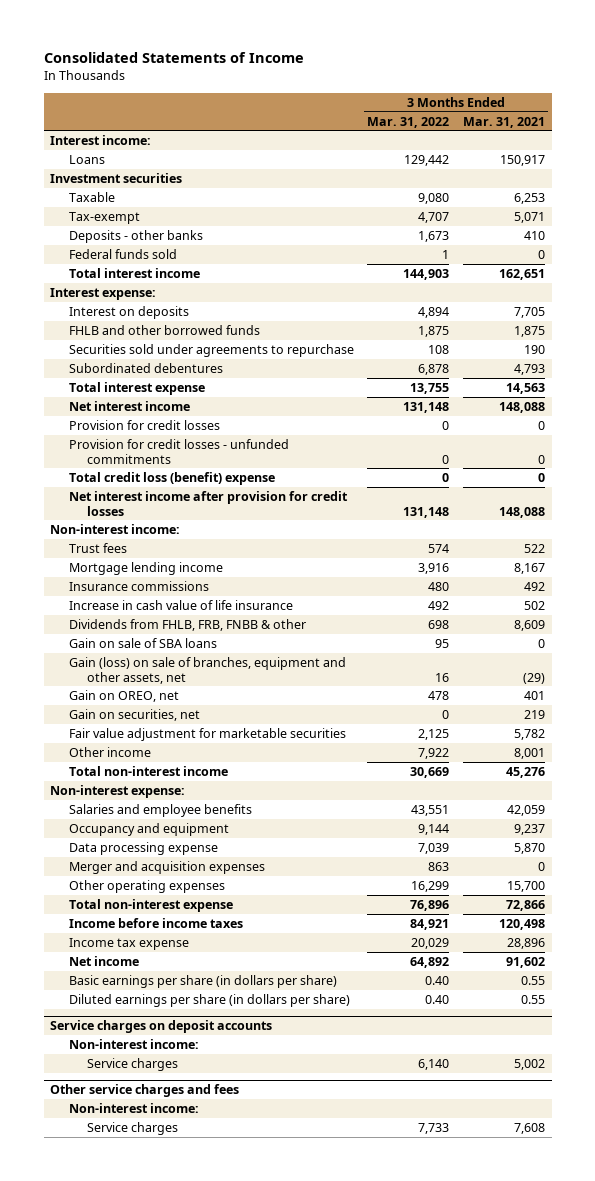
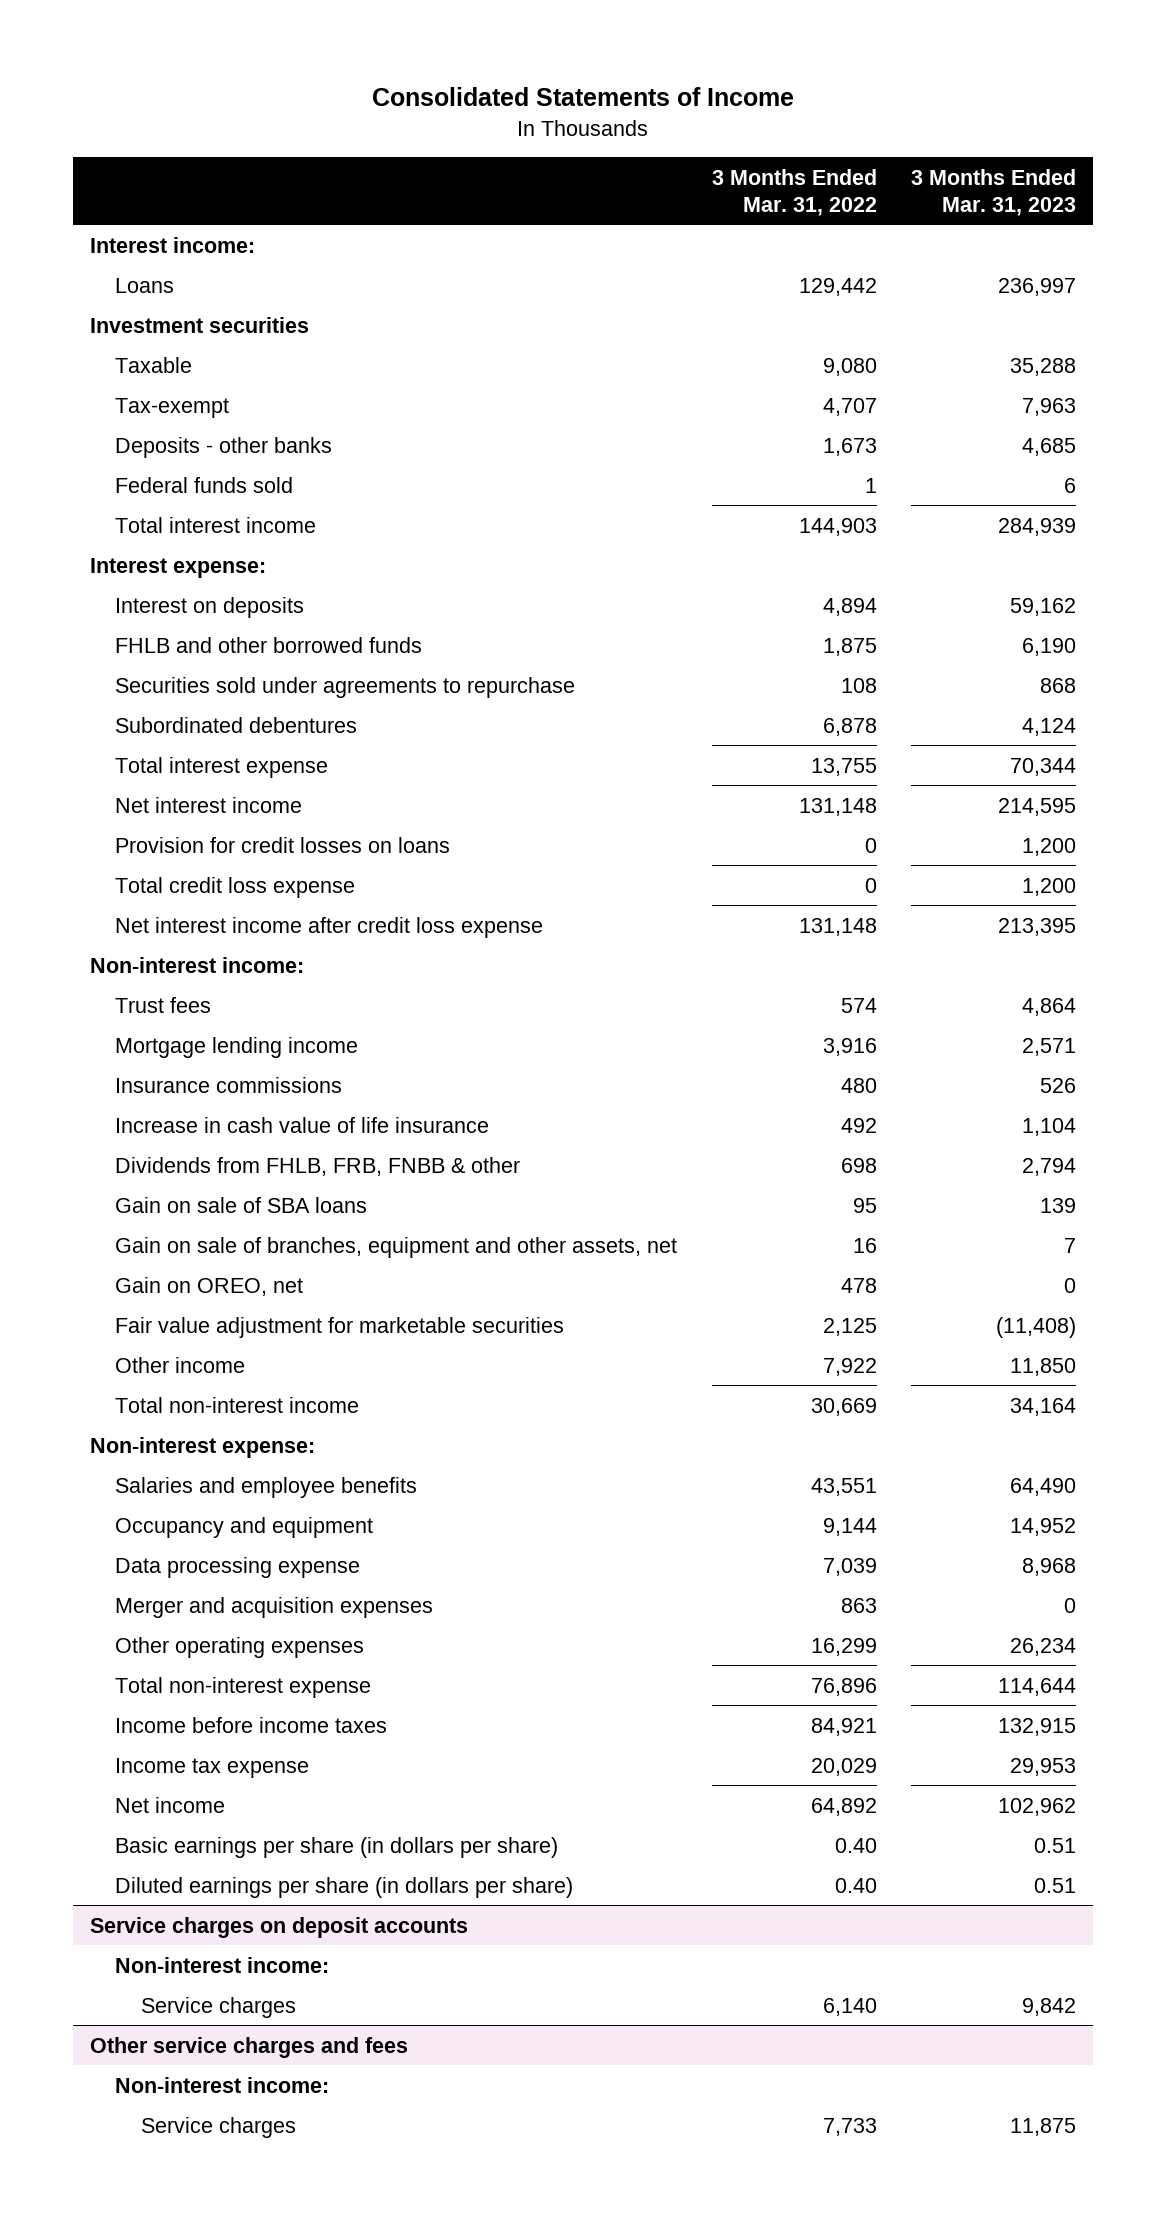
- | 3 Months Ended Mar. 31, 2022 | 3 Months Ended Mar. 31, 2021
+ | 3 Months Ended Mar. 31, 2022 | 3 Months Ended Mar. 31, 2023
- Provision for credit losses | 0 | 0
- Provision for credit losses - unfunded commitments | 0 | 0
- Total credit loss (benefit) expense | 0 | 0
- Net interest income after provision for credit losses | 131,148 | 148,088
+ Provision for credit losses on loans | 0 | 1,200
+ Total credit loss expense | 0 | 1,200
+ Net interest income after credit loss expense | 131,148 | 213,395
- Gain (loss) on sale of branches, equipment and other assets, net | 16 | (29)
+ Gain on sale of branches, equipment and other assets, net | 16 | 7
- Gain on securities, net | 0 | 219

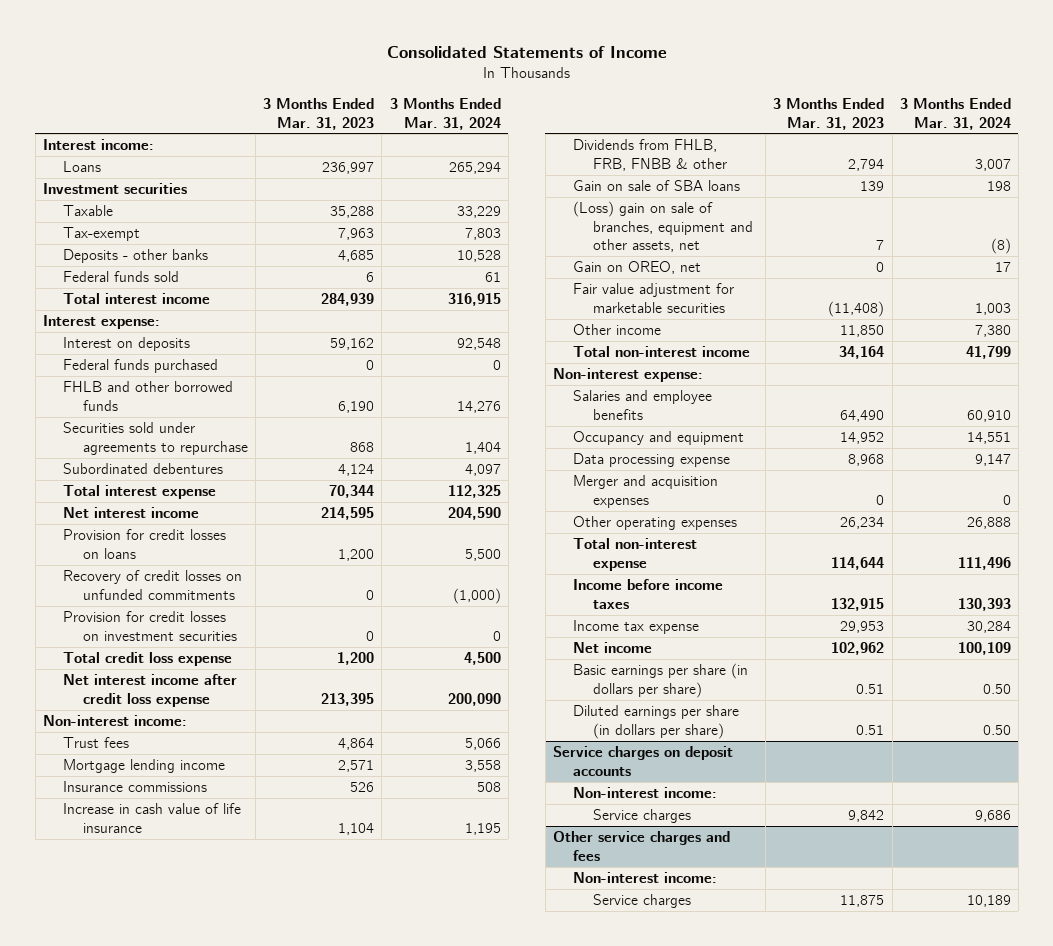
- | 3 Months Ended Mar. 31, 2022 | 3 Months Ended Mar. 31, 2023
+ | 3 Months Ended Mar. 31, 2023 | 3 Months Ended Mar. 31, 2024
+ Federal funds purchased | 0 | 0
+ Recovery of credit losses on unfunded commitments | 0 | (1,000)
+ Provision for credit losses on investment securities | 0 | 0
- Gain on sale of branches, equipment and other assets, net | 16 | 7
+ (Loss) gain on sale of branches, equipment and other assets, net | 7 | (8)

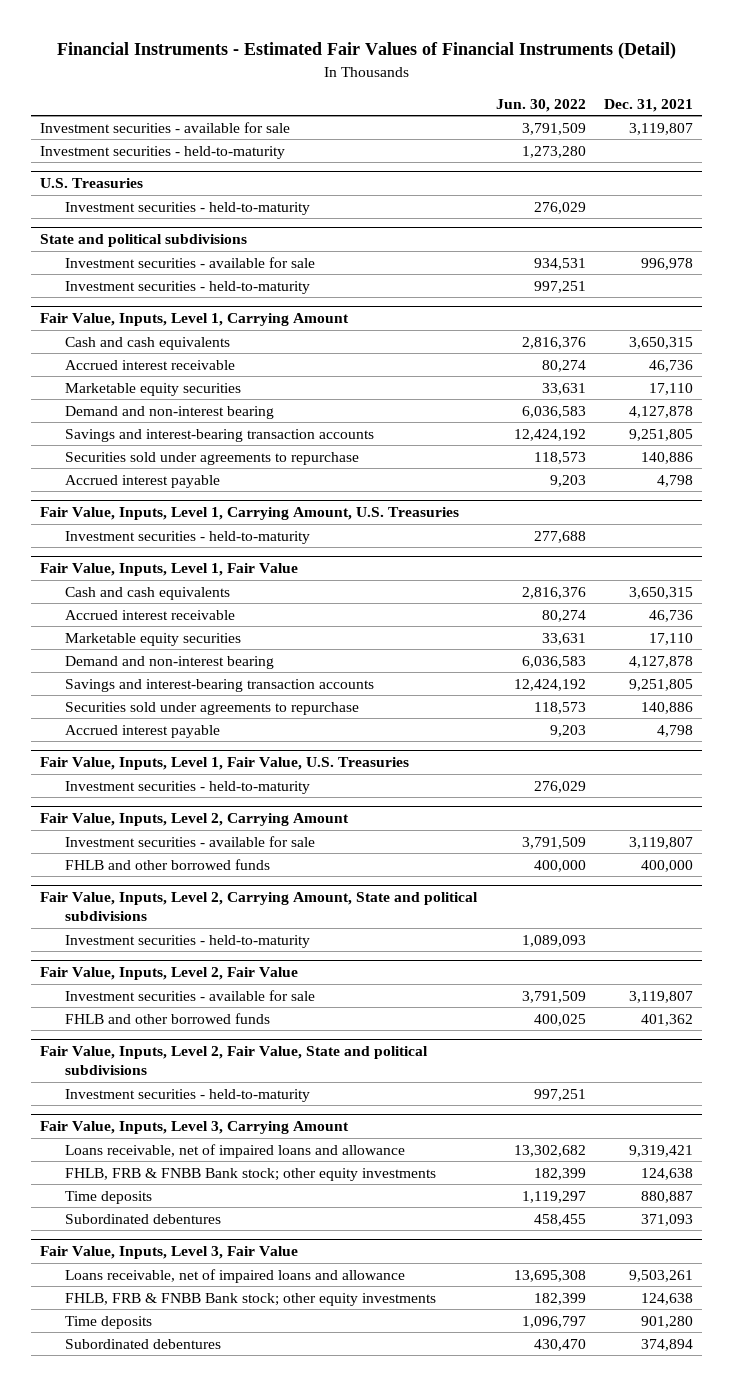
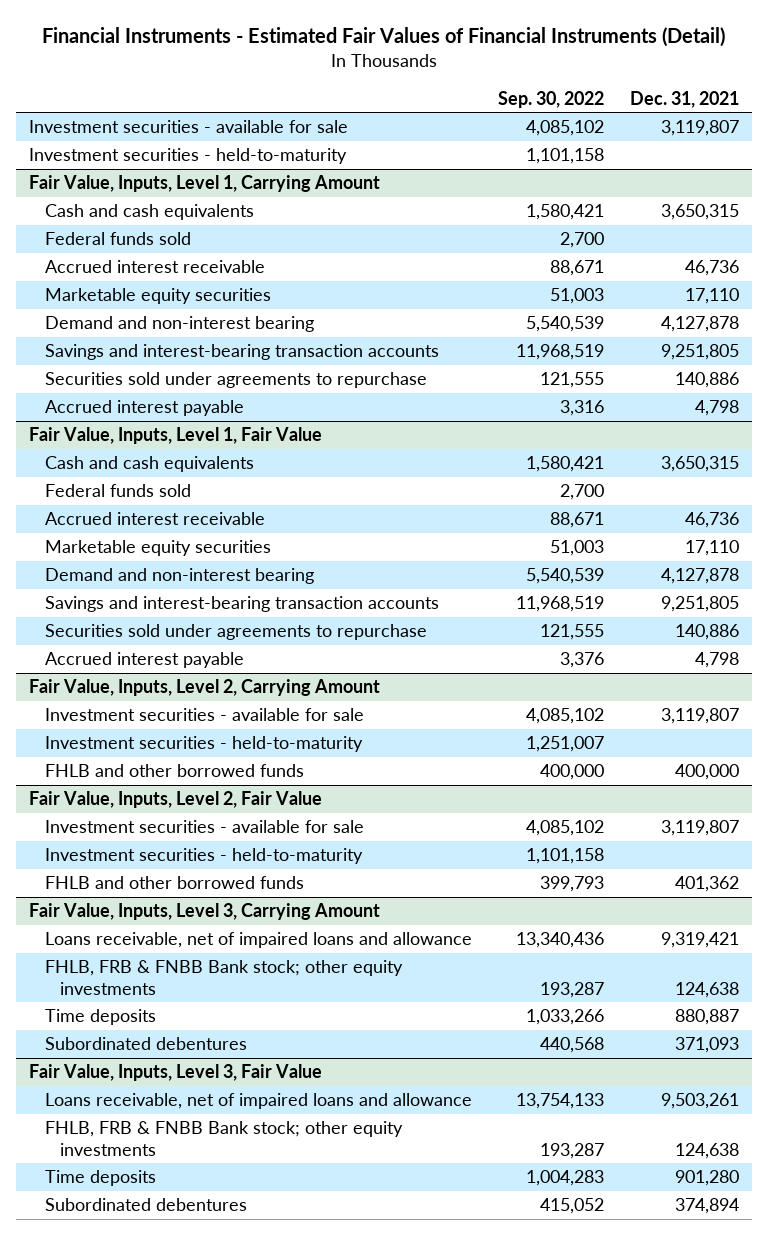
- | Jun. 30, 2022 | Dec. 31, 2021
+ | Sep. 30, 2022 | Dec. 31, 2021
- U.S. Treasuries
- Investment securities - held-to-maturity | 276,029 |
- State and political subdivisions
- Investment securities - available for sale | 934,531 | 996,978
- Investment securities - held-to-maturity | 997,251 |
@ Fair Value, Inputs, Level 1, Carrying Amount
+ Federal funds sold | 2,700 |
- Fair Value, Inputs, Level 1, Carrying Amount, U.S. Treasuries
- Investment securities - held-to-maturity | 277,688 |
@ Fair Value, Inputs, Level 1, Fair Value
+ Federal funds sold | 2,700 |
- Fair Value, Inputs, Level 1, Fair Value, U.S. Treasuries
- Investment securities - held-to-maturity | 276,029 |
- Fair Value, Inputs, Level 2, Carrying Amount, State and political subdivisions
@ Fair Value, Inputs, Level 2, Carrying Amount
moved down: FHLB and other borrowed funds | 400,000 | 400,000
- Fair Value, Inputs, Level 2, Fair Value, State and political subdivisions
@ Fair Value, Inputs, Level 2, Fair Value
moved down: FHLB and other borrowed funds | 399,793 | 401,362

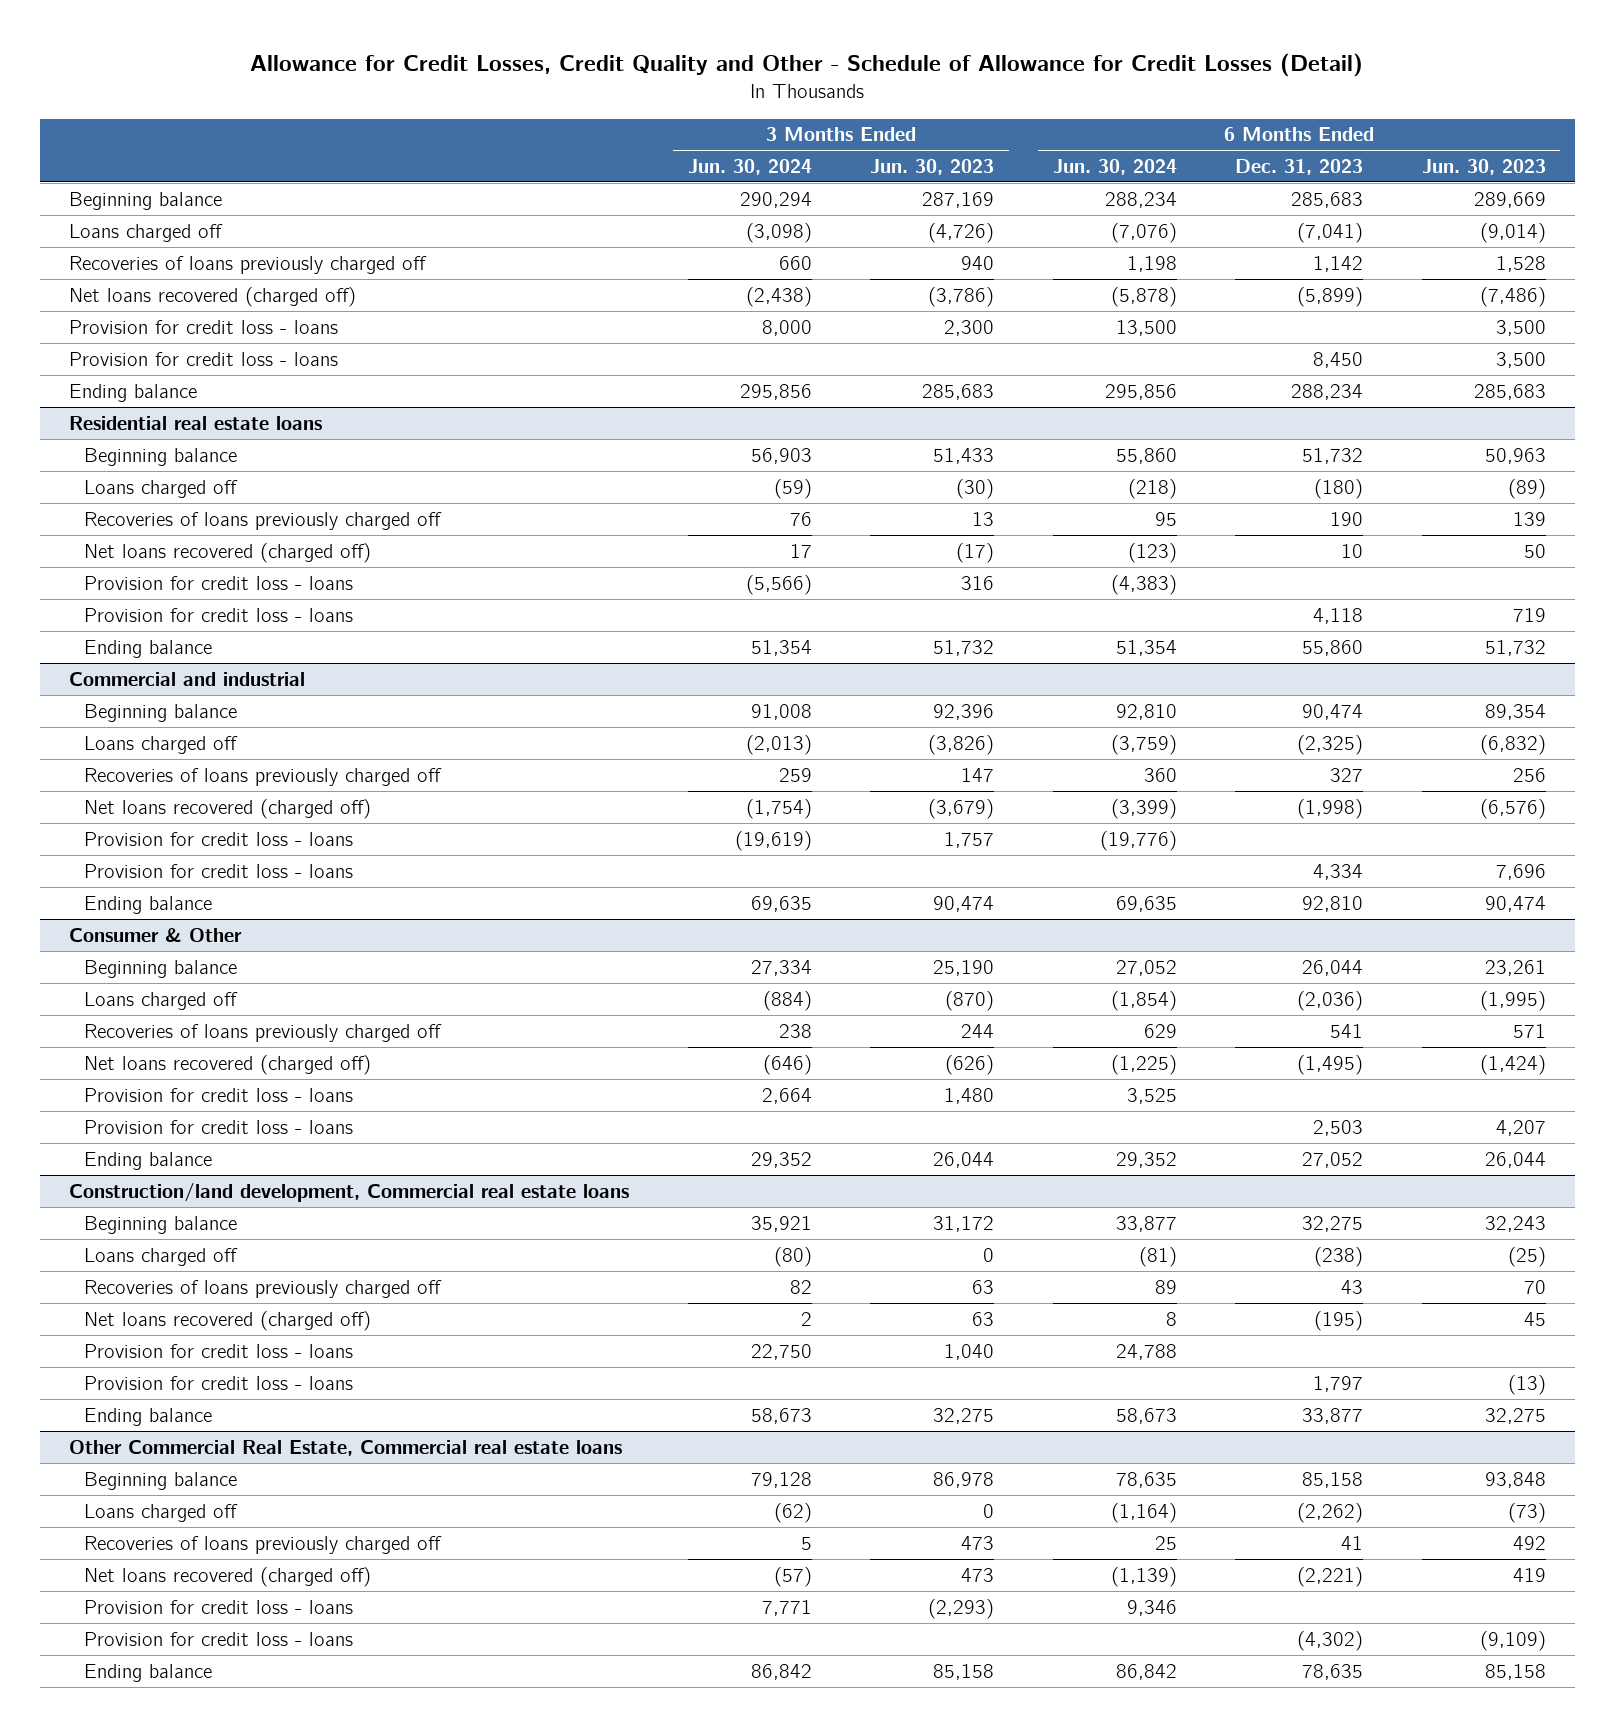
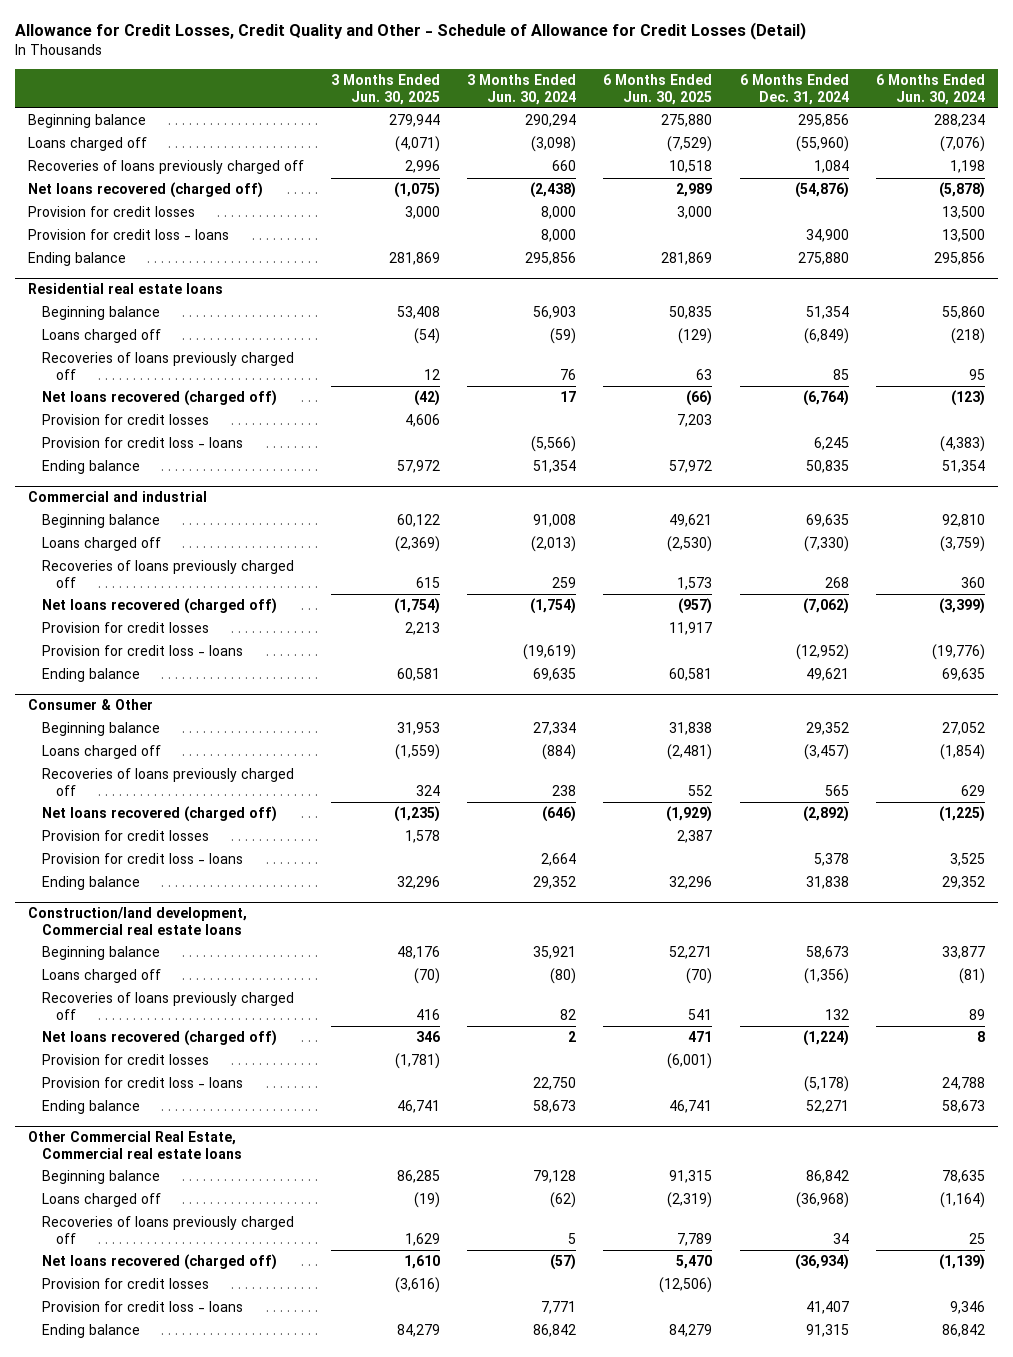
- | 3 Months Ended Jun. 30, 2024 | 3 Months Ended Jun. 30, 2023 | 6 Months Ended Jun. 30, 2024 | 6 Months Ended Dec. 31, 2023 | 6 Months Ended Jun. 30, 2023
+ | 3 Months Ended Jun. 30, 2025 | 3 Months Ended Jun. 30, 2024 | 6 Months Ended Jun. 30, 2025 | 6 Months Ended Dec. 31, 2024 | 6 Months Ended Jun. 30, 2024
+ Provision for credit losses | 3,000 | 8,000 | 3,000 | | 13,500
- Provision for credit loss - loans | | | | 8,450 | 3,500
@ Residential real estate loans
+ Provision for credit losses | 4,606 | | 7,203 | |
- Provision for credit loss - loans | | | | 4,118 | 719
@ Commercial and industrial
+ Provision for credit losses | 2,213 | | 11,917 | |
- Provision for credit loss - loans | | | | 4,334 | 7,696
@ Consumer & Other
+ Provision for credit losses | 1,578 | | 2,387 | |
- Provision for credit loss - loans | | | | 2,503 | 4,207
@ Construction/land development, Commercial real estate loans
+ Provision for credit losses | (1,781) | | (6,001) | |
- Provision for credit loss - loans | | | | 1,797 | (13)
@ Other Commercial Real Estate, Commercial real estate loans
+ Provision for credit losses | (3,616) | | (12,506) | |
- Provision for credit loss - loans | | | | (4,302) | (9,109)

